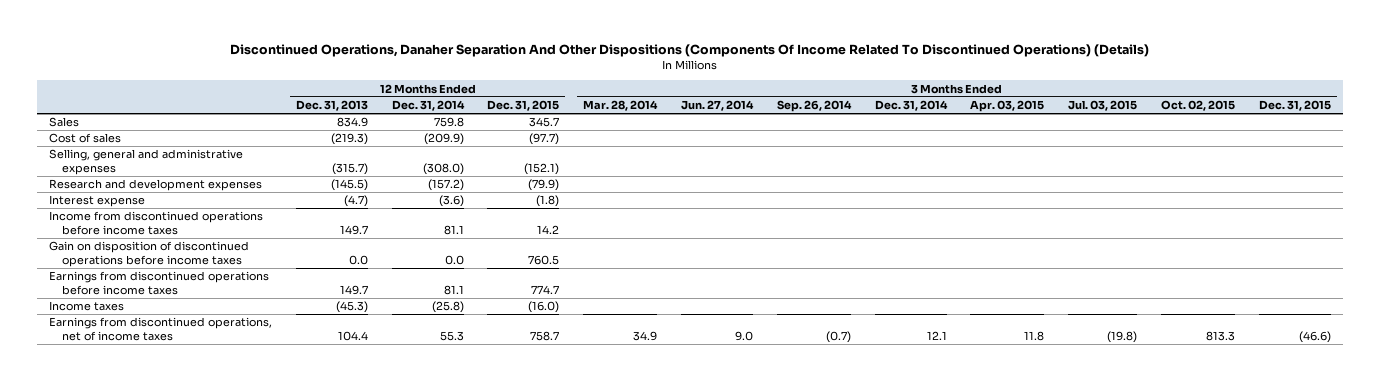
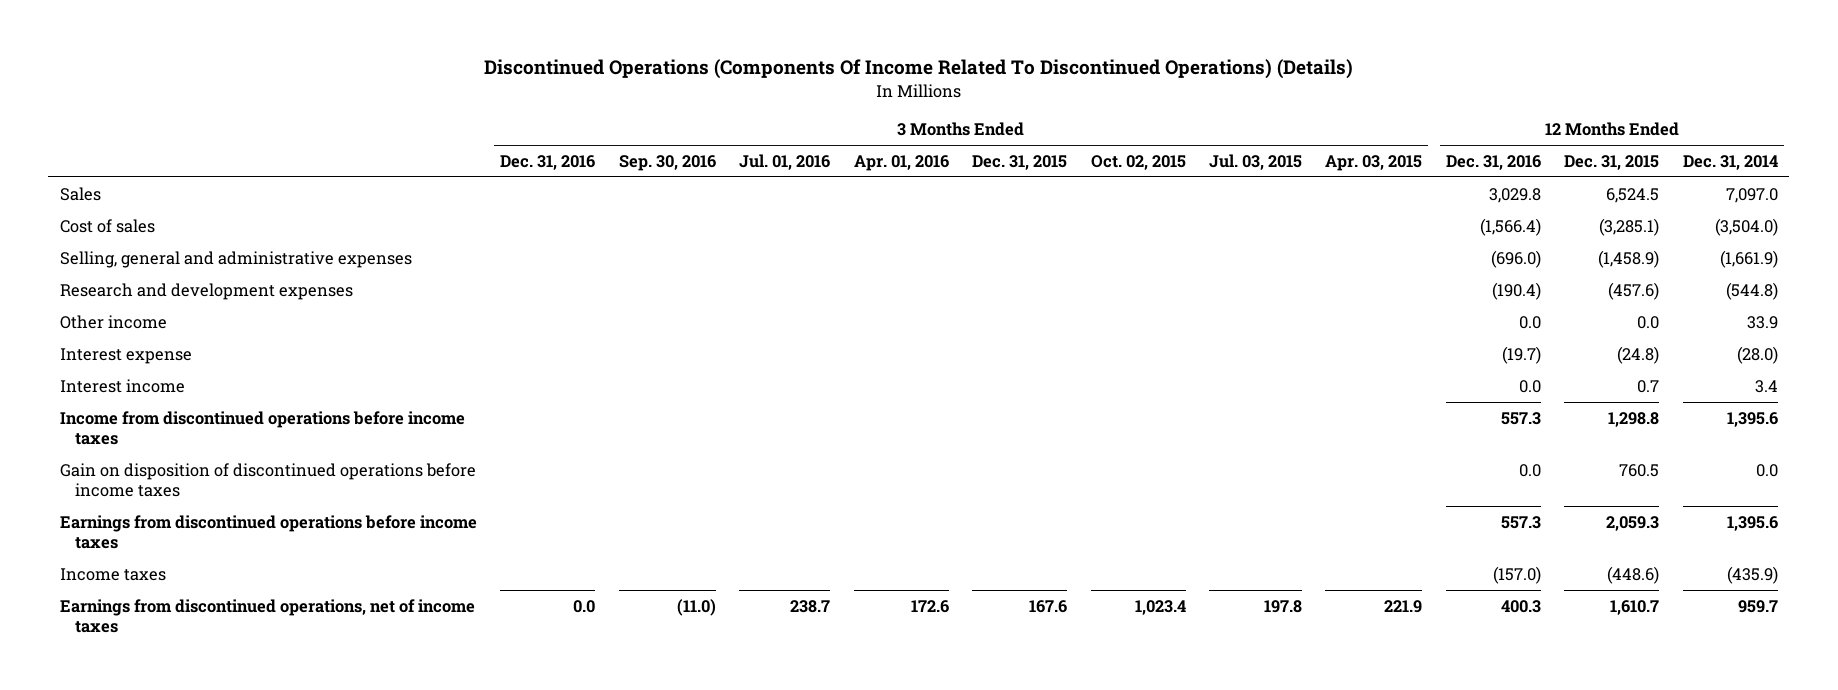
- Discontinued Operations, Danaher Separation And Other Dispositions (Components Of Income Related To Discontinued Operations) (Details)
+ Discontinued Operations (Components Of Income Related To Discontinued Operations) (Details)
- | 12 Months Ended Dec. 31, 2013 | 12 Months Ended Dec. 31, 2014 | 12 Months Ended Dec. 31, 2015 | 3 Months Ended Mar. 28, 2014 | 3 Months Ended Jun. 27, 2014 | 3 Months Ended Sep. 26, 2014 | 3 Months Ended Dec. 31, 2014 | 3 Months Ended Apr. 03, 2015 | 3 Months Ended Jul. 03, 2015 | 3 Months Ended Oct. 02, 2015 | 3 Months Ended Dec. 31, 2015
+ | 3 Months Ended Dec. 31, 2016 | 3 Months Ended Sep. 30, 2016 | 3 Months Ended Jul. 01, 2016 | 3 Months Ended Apr. 01, 2016 | 3 Months Ended Dec. 31, 2015 | 3 Months Ended Oct. 02, 2015 | 3 Months Ended Jul. 03, 2015 | 3 Months Ended Apr. 03, 2015 | 12 Months Ended Dec. 31, 2016 | 12 Months Ended Dec. 31, 2015 | 12 Months Ended Dec. 31, 2014
- Sales | 834.9 | 759.8 | 345.7 | | | | | | | |
- Cost of sales | (219.3) | (209.9) | (97.7) | | | | | | | |
- Selling, general and administrative expenses | (315.7) | (308.0) | (152.1) | | | | | | | |
- Research and development expenses | (145.5) | (157.2) | (79.9) | | | | | | | |
- Interest expense | (4.7) | (3.6) | (1.8) | | | | | | | |
- Income from discontinued operations before income taxes | 149.7 | 81.1 | 14.2 | | | | | | | |
+ Sales | | | | | | | | | 3,029.8 | 6,524.5 | 7,097.0
+ Cost of sales | | | | | | | | | (1,566.4) | (3,285.1) | (3,504.0)
+ Selling, general and administrative expenses | | | | | | | | | (696.0) | (1,458.9) | (1,661.9)
+ Research and development expenses | | | | | | | | | (190.4) | (457.6) | (544.8)
+ Other income | | | | | | | | | 0.0 | 0.0 | 33.9
+ Interest expense | | | | | | | | | (19.7) | (24.8) | (28.0)
+ Interest income | | | | | | | | | 0.0 | 0.7 | 3.4
+ Income from discontinued operations before income taxes | | | | | | | | | 557.3 | 1,298.8 | 1,395.6
- Earnings from discontinued operations before income taxes | 149.7 | 81.1 | 774.7 | | | | | | | |
- Income taxes | (45.3) | (25.8) | (16.0) | | | | | | | |
- Earnings from discontinued operations, net of income taxes | 104.4 | 55.3 | 758.7 | 34.9 | 9.0 | (0.7) | 12.1 | 11.8 | (19.8) | 813.3 | (46.6)
+ Earnings from discontinued operations before income taxes | | | | | | | | | 557.3 | 2,059.3 | 1,395.6
+ Income taxes | | | | | | | | | (157.0) | (448.6) | (435.9)
+ Earnings from discontinued operations, net of income taxes | 0.0 | (11.0) | 238.7 | 172.6 | 167.6 | 1,023.4 | 197.8 | 221.9 | 400.3 | 1,610.7 | 959.7

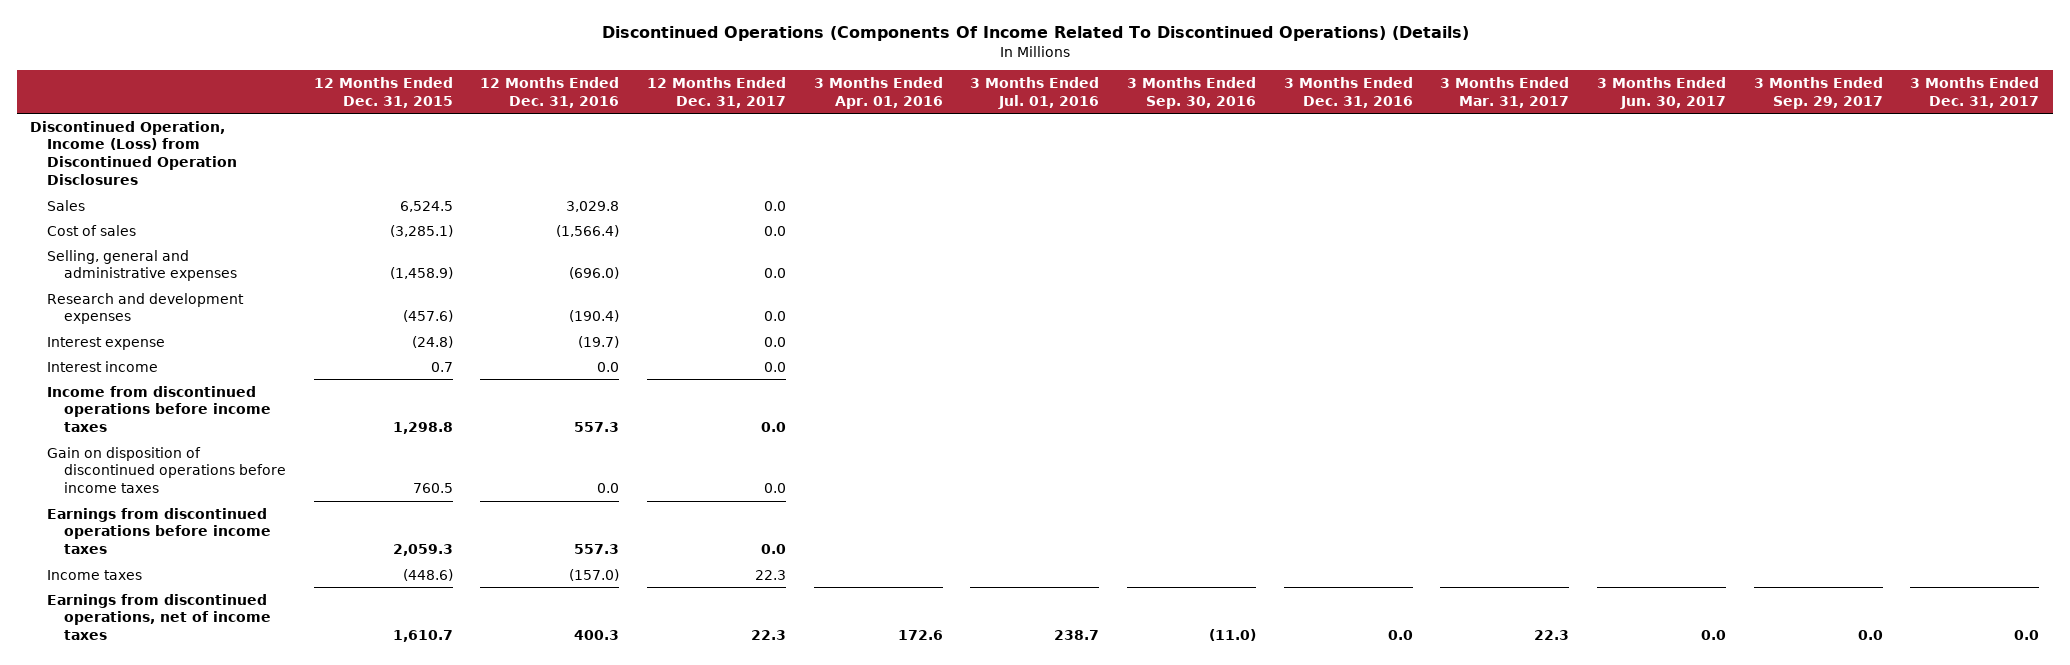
- | 3 Months Ended Dec. 31, 2016 | 3 Months Ended Sep. 30, 2016 | 3 Months Ended Jul. 01, 2016 | 3 Months Ended Apr. 01, 2016 | 3 Months Ended Dec. 31, 2015 | 3 Months Ended Oct. 02, 2015 | 3 Months Ended Jul. 03, 2015 | 3 Months Ended Apr. 03, 2015 | 12 Months Ended Dec. 31, 2016 | 12 Months Ended Dec. 31, 2015 | 12 Months Ended Dec. 31, 2014
+ | 12 Months Ended Dec. 31, 2015 | 12 Months Ended Dec. 31, 2016 | 12 Months Ended Dec. 31, 2017 | 3 Months Ended Apr. 01, 2016 | 3 Months Ended Jul. 01, 2016 | 3 Months Ended Sep. 30, 2016 | 3 Months Ended Dec. 31, 2016 | 3 Months Ended Mar. 31, 2017 | 3 Months Ended Jun. 30, 2017 | 3 Months Ended Sep. 29, 2017 | 3 Months Ended Dec. 31, 2017
+ Discontinued Operation, Income (Loss) from Discontinued Operation Disclosures
- Other income | | | | | | | | | 0.0 | 0.0 | 33.9

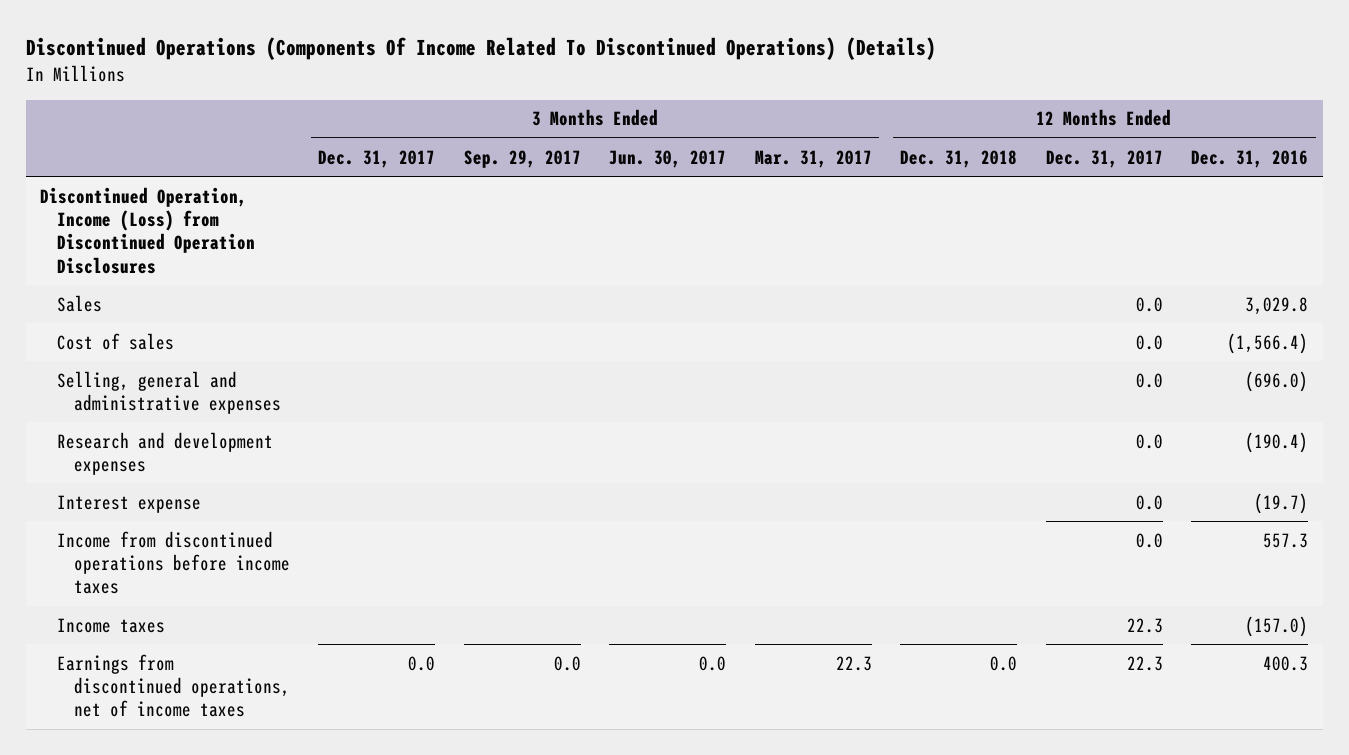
- | 12 Months Ended Dec. 31, 2015 | 12 Months Ended Dec. 31, 2016 | 12 Months Ended Dec. 31, 2017 | 3 Months Ended Apr. 01, 2016 | 3 Months Ended Jul. 01, 2016 | 3 Months Ended Sep. 30, 2016 | 3 Months Ended Dec. 31, 2016 | 3 Months Ended Mar. 31, 2017 | 3 Months Ended Jun. 30, 2017 | 3 Months Ended Sep. 29, 2017 | 3 Months Ended Dec. 31, 2017
+ | 3 Months Ended Dec. 31, 2017 | 3 Months Ended Sep. 29, 2017 | 3 Months Ended Jun. 30, 2017 | 3 Months Ended Mar. 31, 2017 | 12 Months Ended Dec. 31, 2018 | 12 Months Ended Dec. 31, 2017 | 12 Months Ended Dec. 31, 2016
- Interest income | 0.7 | 0.0 | 0.0 | | | | | | | |
- Gain on disposition of discontinued operations before income taxes | 760.5 | 0.0 | 0.0 | | | | | | | |
- Earnings from discontinued operations before income taxes | 2,059.3 | 557.3 | 0.0 | | | | | | | |

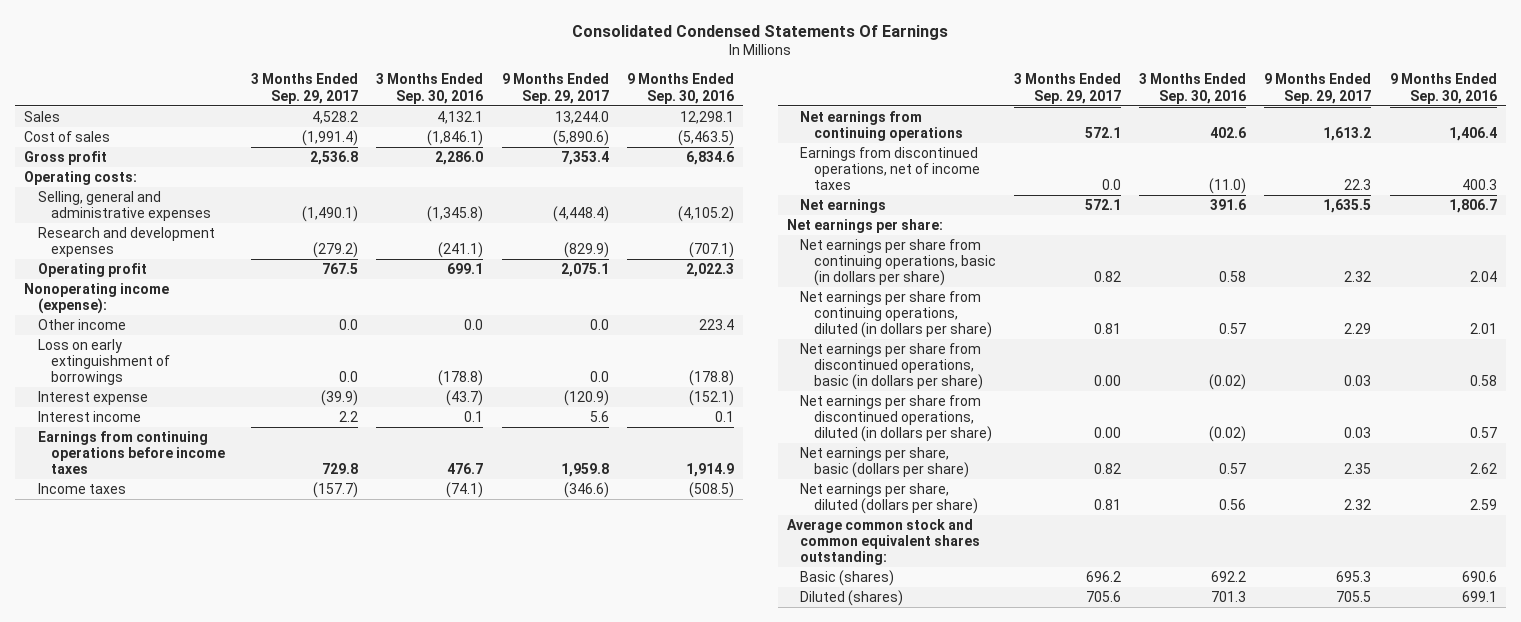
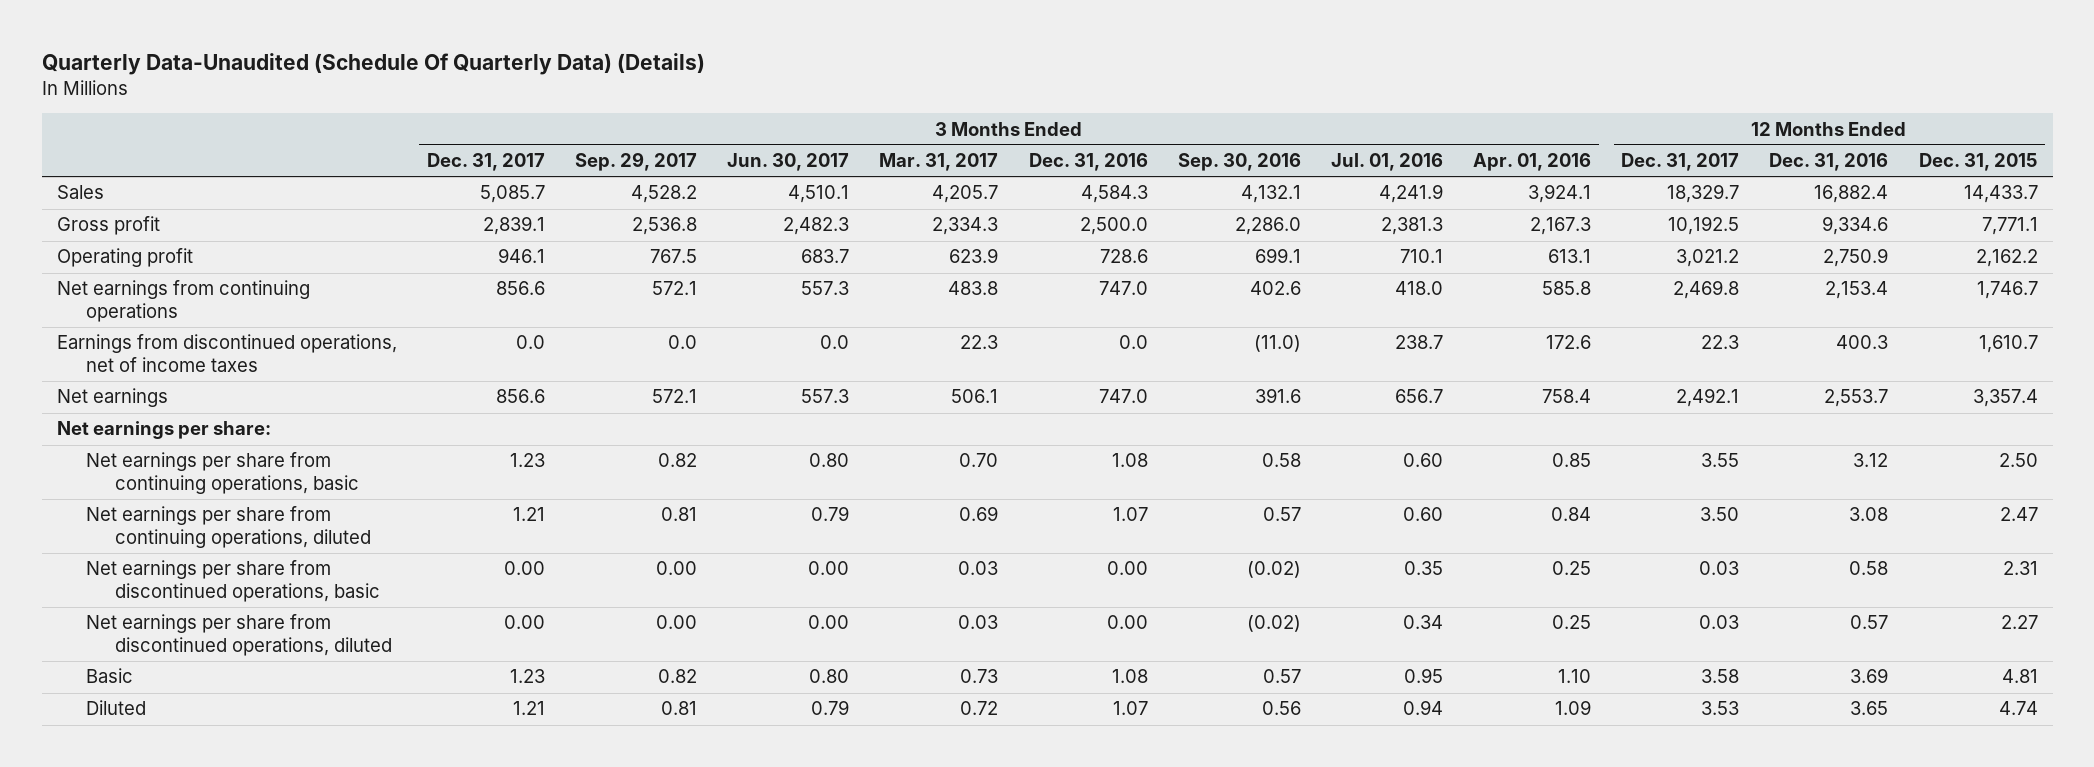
- Consolidated Condensed Statements Of Earnings
+ Quarterly Data-Unaudited (Schedule Of Quarterly Data) (Details)
- | 3 Months Ended Sep. 29, 2017 | 3 Months Ended Sep. 30, 2016 | 9 Months Ended Sep. 29, 2017 | 9 Months Ended Sep. 30, 2016
+ | 3 Months Ended Dec. 31, 2017 | 3 Months Ended Sep. 29, 2017 | 3 Months Ended Jun. 30, 2017 | 3 Months Ended Mar. 31, 2017 | 3 Months Ended Dec. 31, 2016 | 3 Months Ended Sep. 30, 2016 | 3 Months Ended Jul. 01, 2016 | 3 Months Ended Apr. 01, 2016 | 12 Months Ended Dec. 31, 2017 | 12 Months Ended Dec. 31, 2016 | 12 Months Ended Dec. 31, 2015
- Cost of sales | (1,991.4) | (1,846.1) | (5,890.6) | (5,463.5)
- Operating costs:
- Selling, general and administrative expenses | (1,490.1) | (1,345.8) | (4,448.4) | (4,105.2)
- Research and development expenses | (279.2) | (241.1) | (829.9) | (707.1)
- Nonoperating income (expense):
- Other income | 0.0 | 0.0 | 0.0 | 223.4
- Loss on early extinguishment of borrowings | 0.0 | (178.8) | 0.0 | (178.8)
- Interest expense | (39.9) | (43.7) | (120.9) | (152.1)
- Interest income | 2.2 | 0.1 | 5.6 | 0.1
- Earnings from continuing operations before income taxes | 729.8 | 476.7 | 1,959.8 | 1,914.9
- Income taxes | (157.7) | (74.1) | (346.6) | (508.5)
- Net earnings per share from continuing operations, basic (in dollars per share) | 0.82 | 0.58 | 2.32 | 2.04
- Net earnings per share from continuing operations, diluted (in dollars per share) | 0.81 | 0.57 | 2.29 | 2.01
- Net earnings per share from discontinued operations, basic (in dollars per share) | 0.00 | (0.02) | 0.03 | 0.58
- Net earnings per share from discontinued operations, diluted (in dollars per share) | 0.00 | (0.02) | 0.03 | 0.57
- Net earnings per share, basic (dollars per share) | 0.82 | 0.57 | 2.35 | 2.62
- Net earnings per share, diluted (dollars per share) | 0.81 | 0.56 | 2.32 | 2.59
- Average common stock and common equivalent shares outstanding:
- Basic (shares) | 696.2 | 692.2 | 695.3 | 690.6
- Diluted (shares) | 705.6 | 701.3 | 705.5 | 699.1
+ Net earnings per share from continuing operations, basic | 1.23 | 0.82 | 0.80 | 0.70 | 1.08 | 0.58 | 0.60 | 0.85 | 3.55 | 3.12 | 2.50
+ Net earnings per share from continuing operations, diluted | 1.21 | 0.81 | 0.79 | 0.69 | 1.07 | 0.57 | 0.60 | 0.84 | 3.50 | 3.08 | 2.47
+ Net earnings per share from discontinued operations, basic | 0.00 | 0.00 | 0.00 | 0.03 | 0.00 | (0.02) | 0.35 | 0.25 | 0.03 | 0.58 | 2.31
+ Net earnings per share from discontinued operations, diluted | 0.00 | 0.00 | 0.00 | 0.03 | 0.00 | (0.02) | 0.34 | 0.25 | 0.03 | 0.57 | 2.27
+ Basic | 1.23 | 0.82 | 0.80 | 0.73 | 1.08 | 0.57 | 0.95 | 1.10 | 3.58 | 3.69 | 4.81
+ Diluted | 1.21 | 0.81 | 0.79 | 0.72 | 1.07 | 0.56 | 0.94 | 1.09 | 3.53 | 3.65 | 4.74

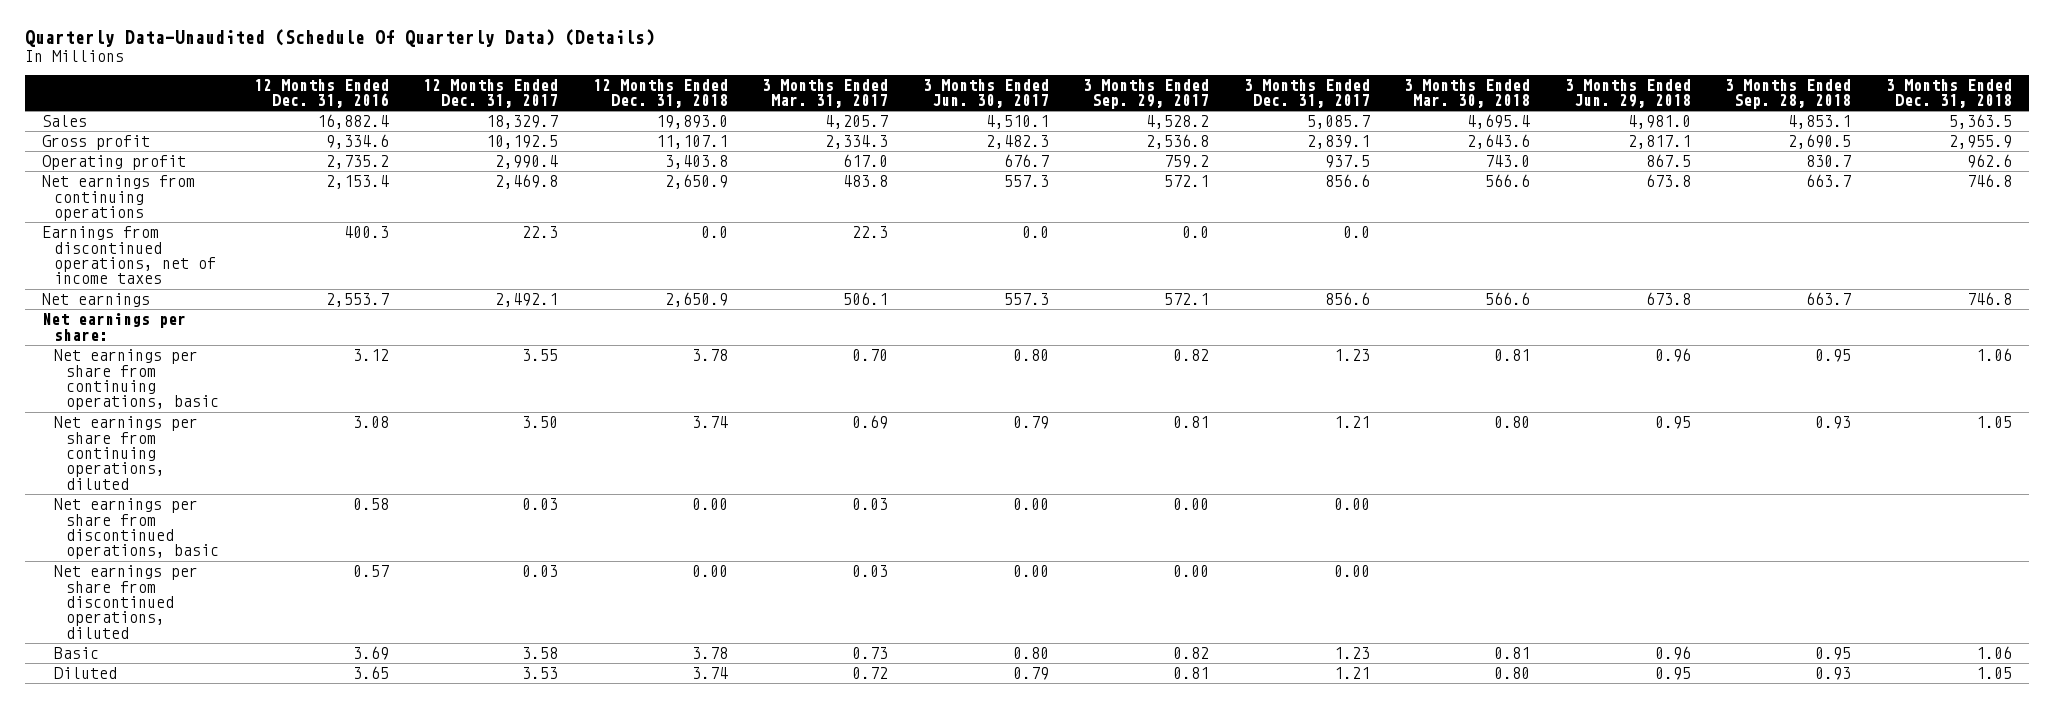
- | 3 Months Ended Dec. 31, 2017 | 3 Months Ended Sep. 29, 2017 | 3 Months Ended Jun. 30, 2017 | 3 Months Ended Mar. 31, 2017 | 3 Months Ended Dec. 31, 2016 | 3 Months Ended Sep. 30, 2016 | 3 Months Ended Jul. 01, 2016 | 3 Months Ended Apr. 01, 2016 | 12 Months Ended Dec. 31, 2017 | 12 Months Ended Dec. 31, 2016 | 12 Months Ended Dec. 31, 2015
+ | 12 Months Ended Dec. 31, 2016 | 12 Months Ended Dec. 31, 2017 | 12 Months Ended Dec. 31, 2018 | 3 Months Ended Mar. 31, 2017 | 3 Months Ended Jun. 30, 2017 | 3 Months Ended Sep. 29, 2017 | 3 Months Ended Dec. 31, 2017 | 3 Months Ended Mar. 30, 2018 | 3 Months Ended Jun. 29, 2018 | 3 Months Ended Sep. 28, 2018 | 3 Months Ended Dec. 31, 2018
- Operating profit | 946.1 | 767.5 | 683.7 | 623.9 | 728.6 | 699.1 | 710.1 | 613.1 | 3,021.2 | 2,750.9 | 2,162.2
+ Operating profit | 2,735.2 | 2,990.4 | 3,403.8 | 617.0 | 676.7 | 759.2 | 937.5 | 743.0 | 867.5 | 830.7 | 962.6

